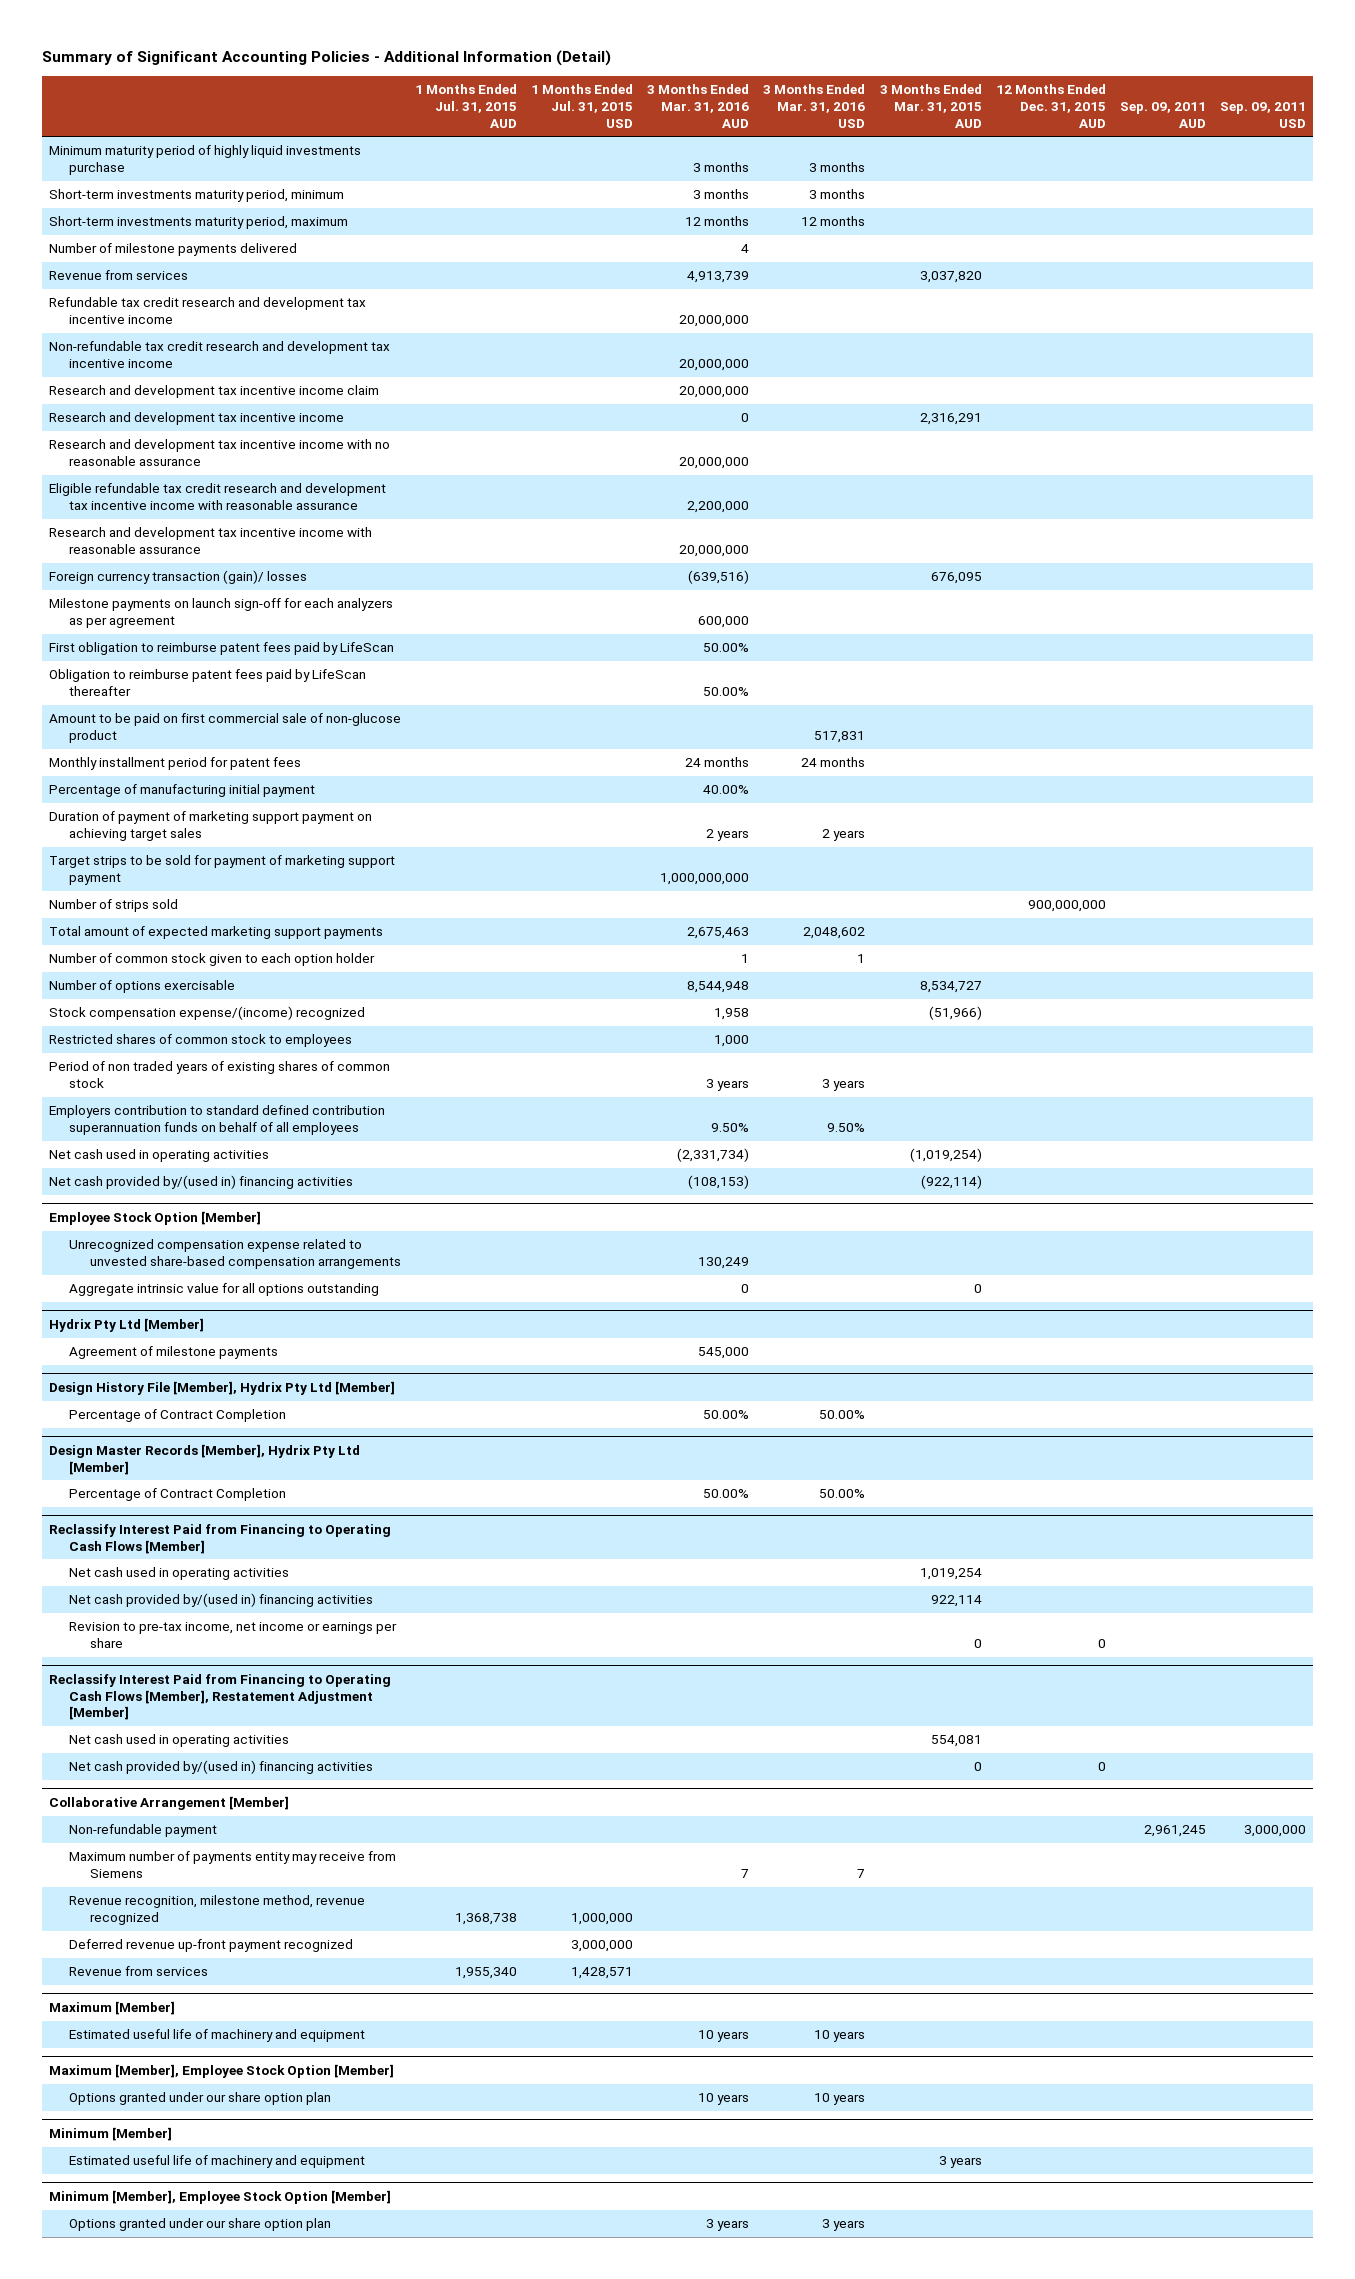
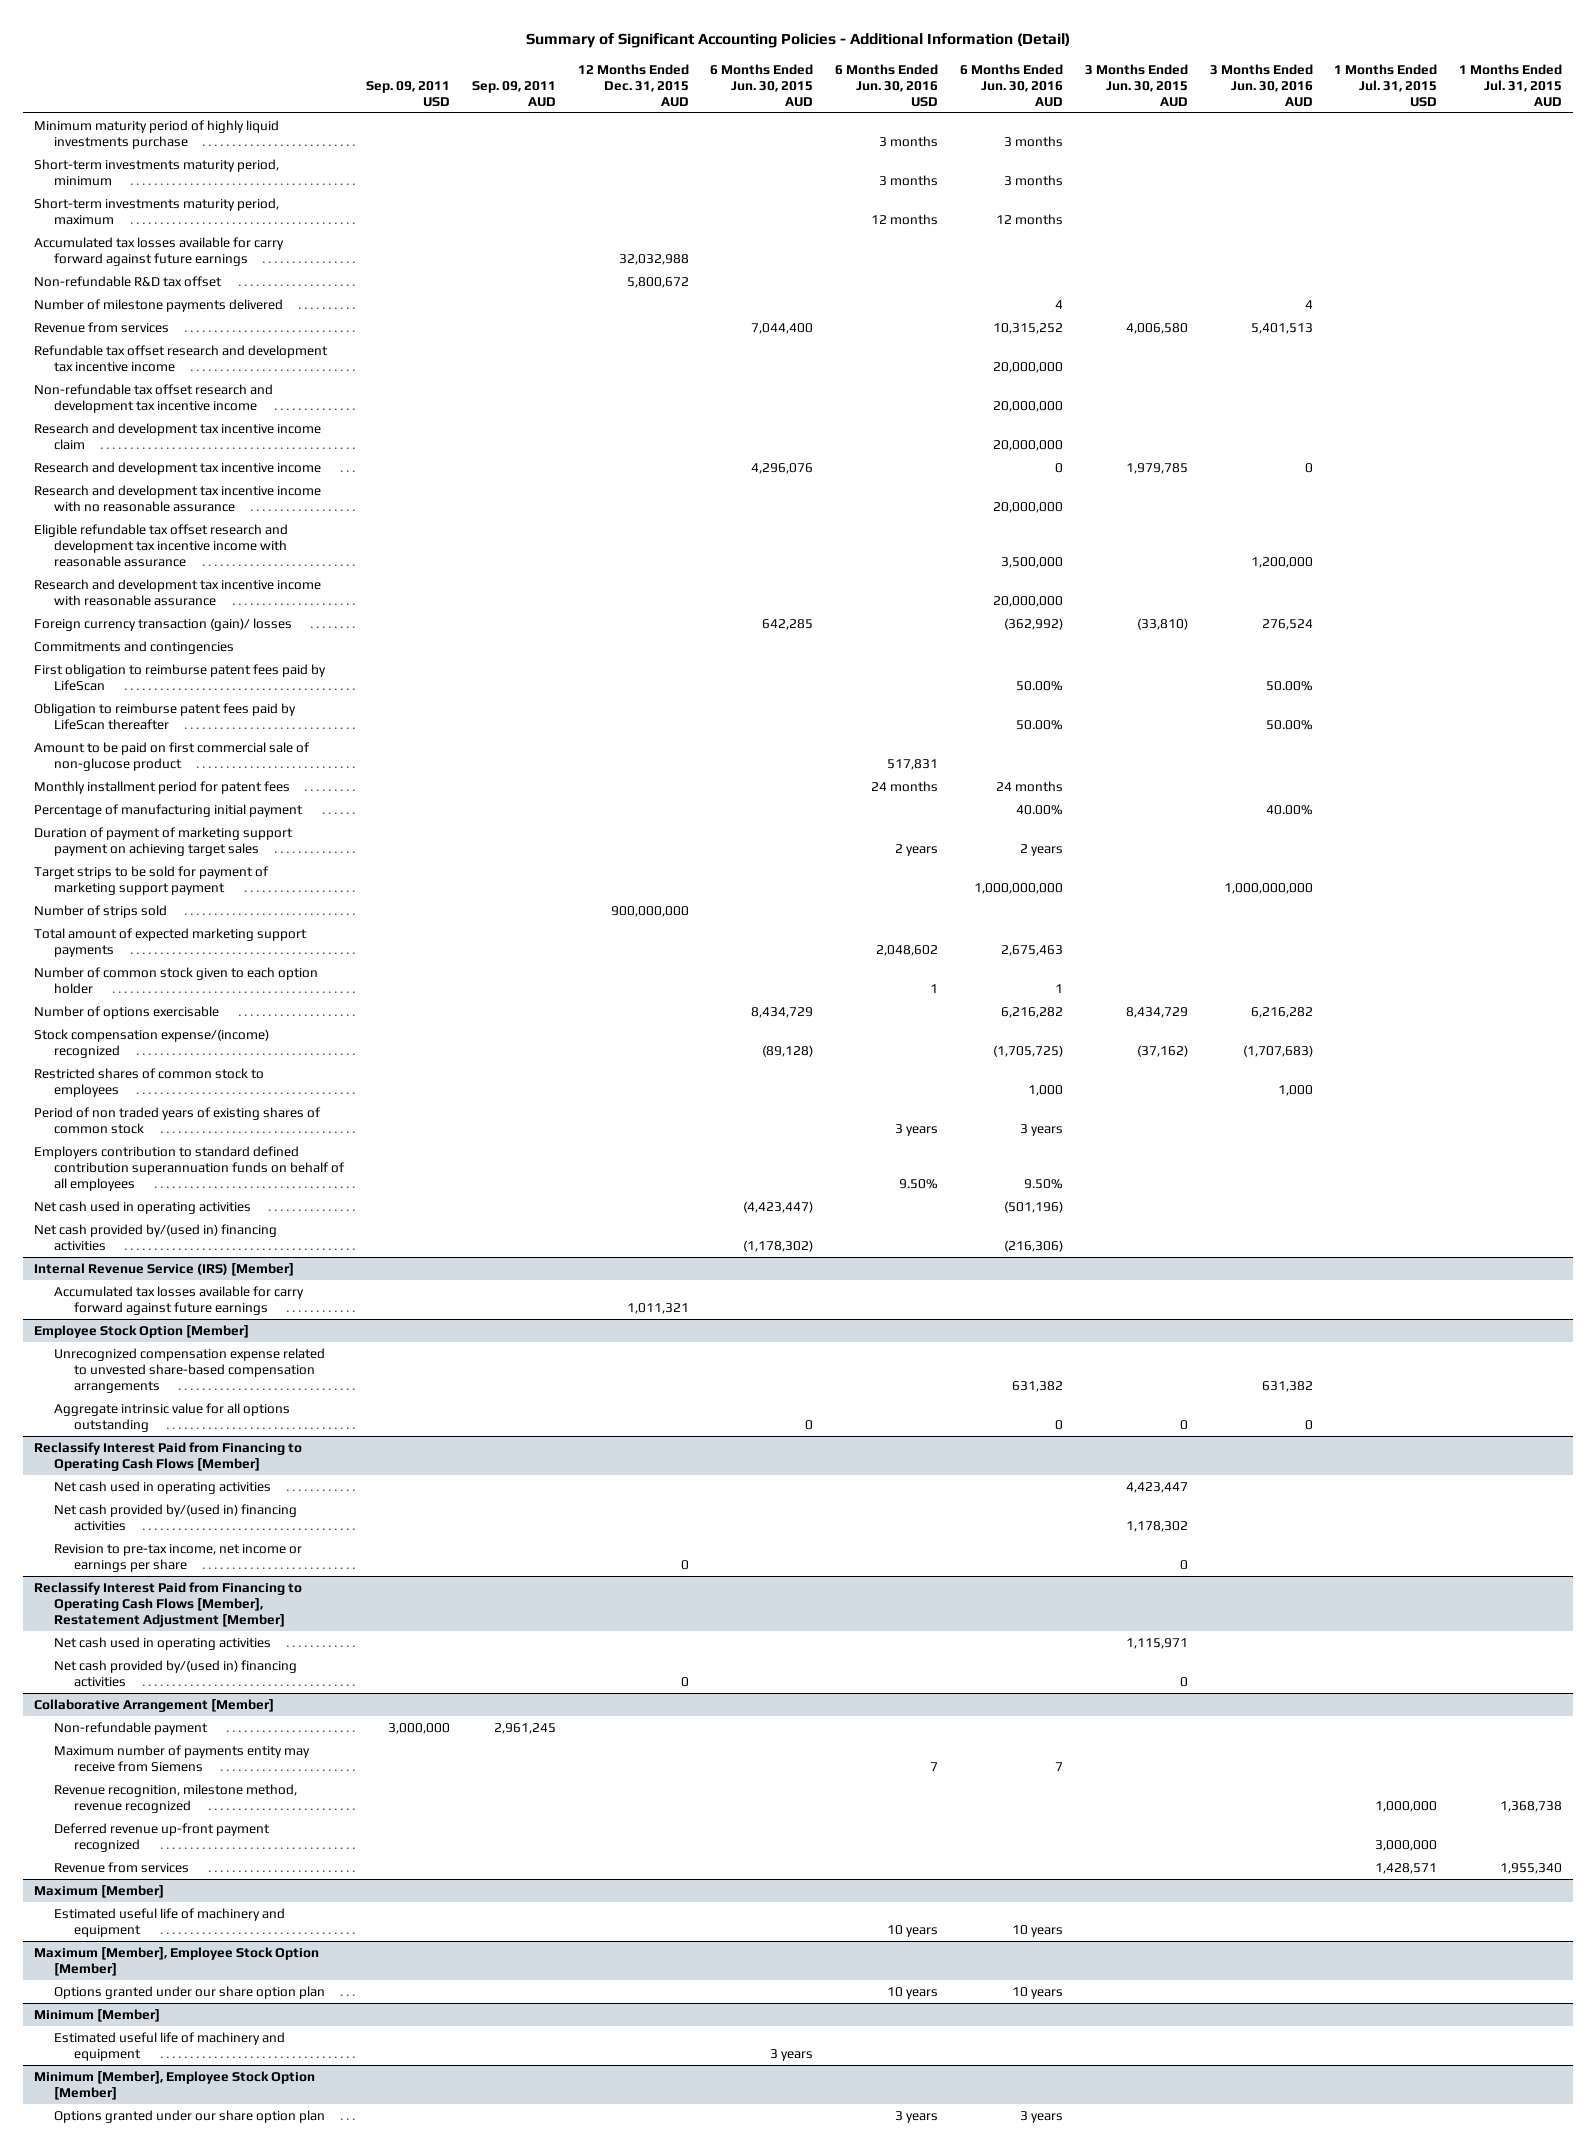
- | 1 Months Ended Jul. 31, 2015 AUD | 1 Months Ended Jul. 31, 2015 USD | 3 Months Ended Mar. 31, 2016 AUD | 3 Months Ended Mar. 31, 2016 USD | 3 Months Ended Mar. 31, 2015 AUD | 12 Months Ended Dec. 31, 2015 AUD | Sep. 09, 2011 AUD | Sep. 09, 2011 USD
+ | Sep. 09, 2011 USD | Sep. 09, 2011 AUD | 12 Months Ended Dec. 31, 2015 AUD | 6 Months Ended Jun. 30, 2015 AUD | 6 Months Ended Jun. 30, 2016 USD | 6 Months Ended Jun. 30, 2016 AUD | 3 Months Ended Jun. 30, 2015 AUD | 3 Months Ended Jun. 30, 2016 AUD | 1 Months Ended Jul. 31, 2015 USD | 1 Months Ended Jul. 31, 2015 AUD
+ Accumulated tax losses available for carry forward against future earnings | | | 32,032,988 | | | | | | |
+ Non-refundable R&D tax offset | | | 5,800,672 | | | | | | |
- Refundable tax credit research and development tax incentive income | | | 20,000,000 | | | | |
- Non-refundable tax credit research and development tax incentive income | | | 20,000,000 | | | | |
+ Refundable tax offset research and development tax incentive income | | | | | | 20,000,000 | | | |
+ Non-refundable tax offset research and development tax incentive income | | | | | | 20,000,000 | | | |
- Eligible refundable tax credit research and development tax incentive income with reasonable assurance | | | 2,200,000 | | | | |
+ Eligible refundable tax offset research and development tax incentive income with reasonable assurance | | | | | | 3,500,000 | | 1,200,000 | |
- Milestone payments on launch sign-off for each analyzers as per agreement | | | 600,000 | | | | |
+ Commitments and contingencies
+ Internal Revenue Service (IRS) [Member]
+ Accumulated tax losses available for carry forward against future earnings | | | 1,011,321 | | | | | | |
- Hydrix Pty Ltd [Member]
- Agreement of milestone payments | | | 545,000 | | | | |
- Design History File [Member], Hydrix Pty Ltd [Member]
- Percentage of Contract Completion | | | 50.00% | 50.00% | | | |
- Design Master Records [Member], Hydrix Pty Ltd [Member]
- Percentage of Contract Completion | | | 50.00% | 50.00% | | | |

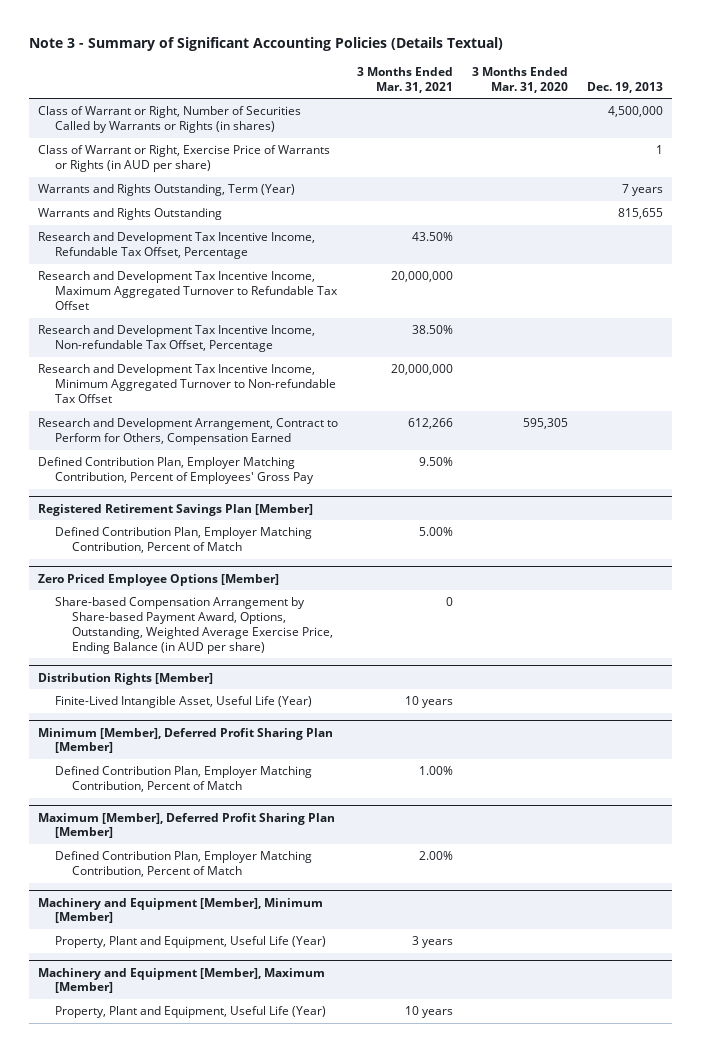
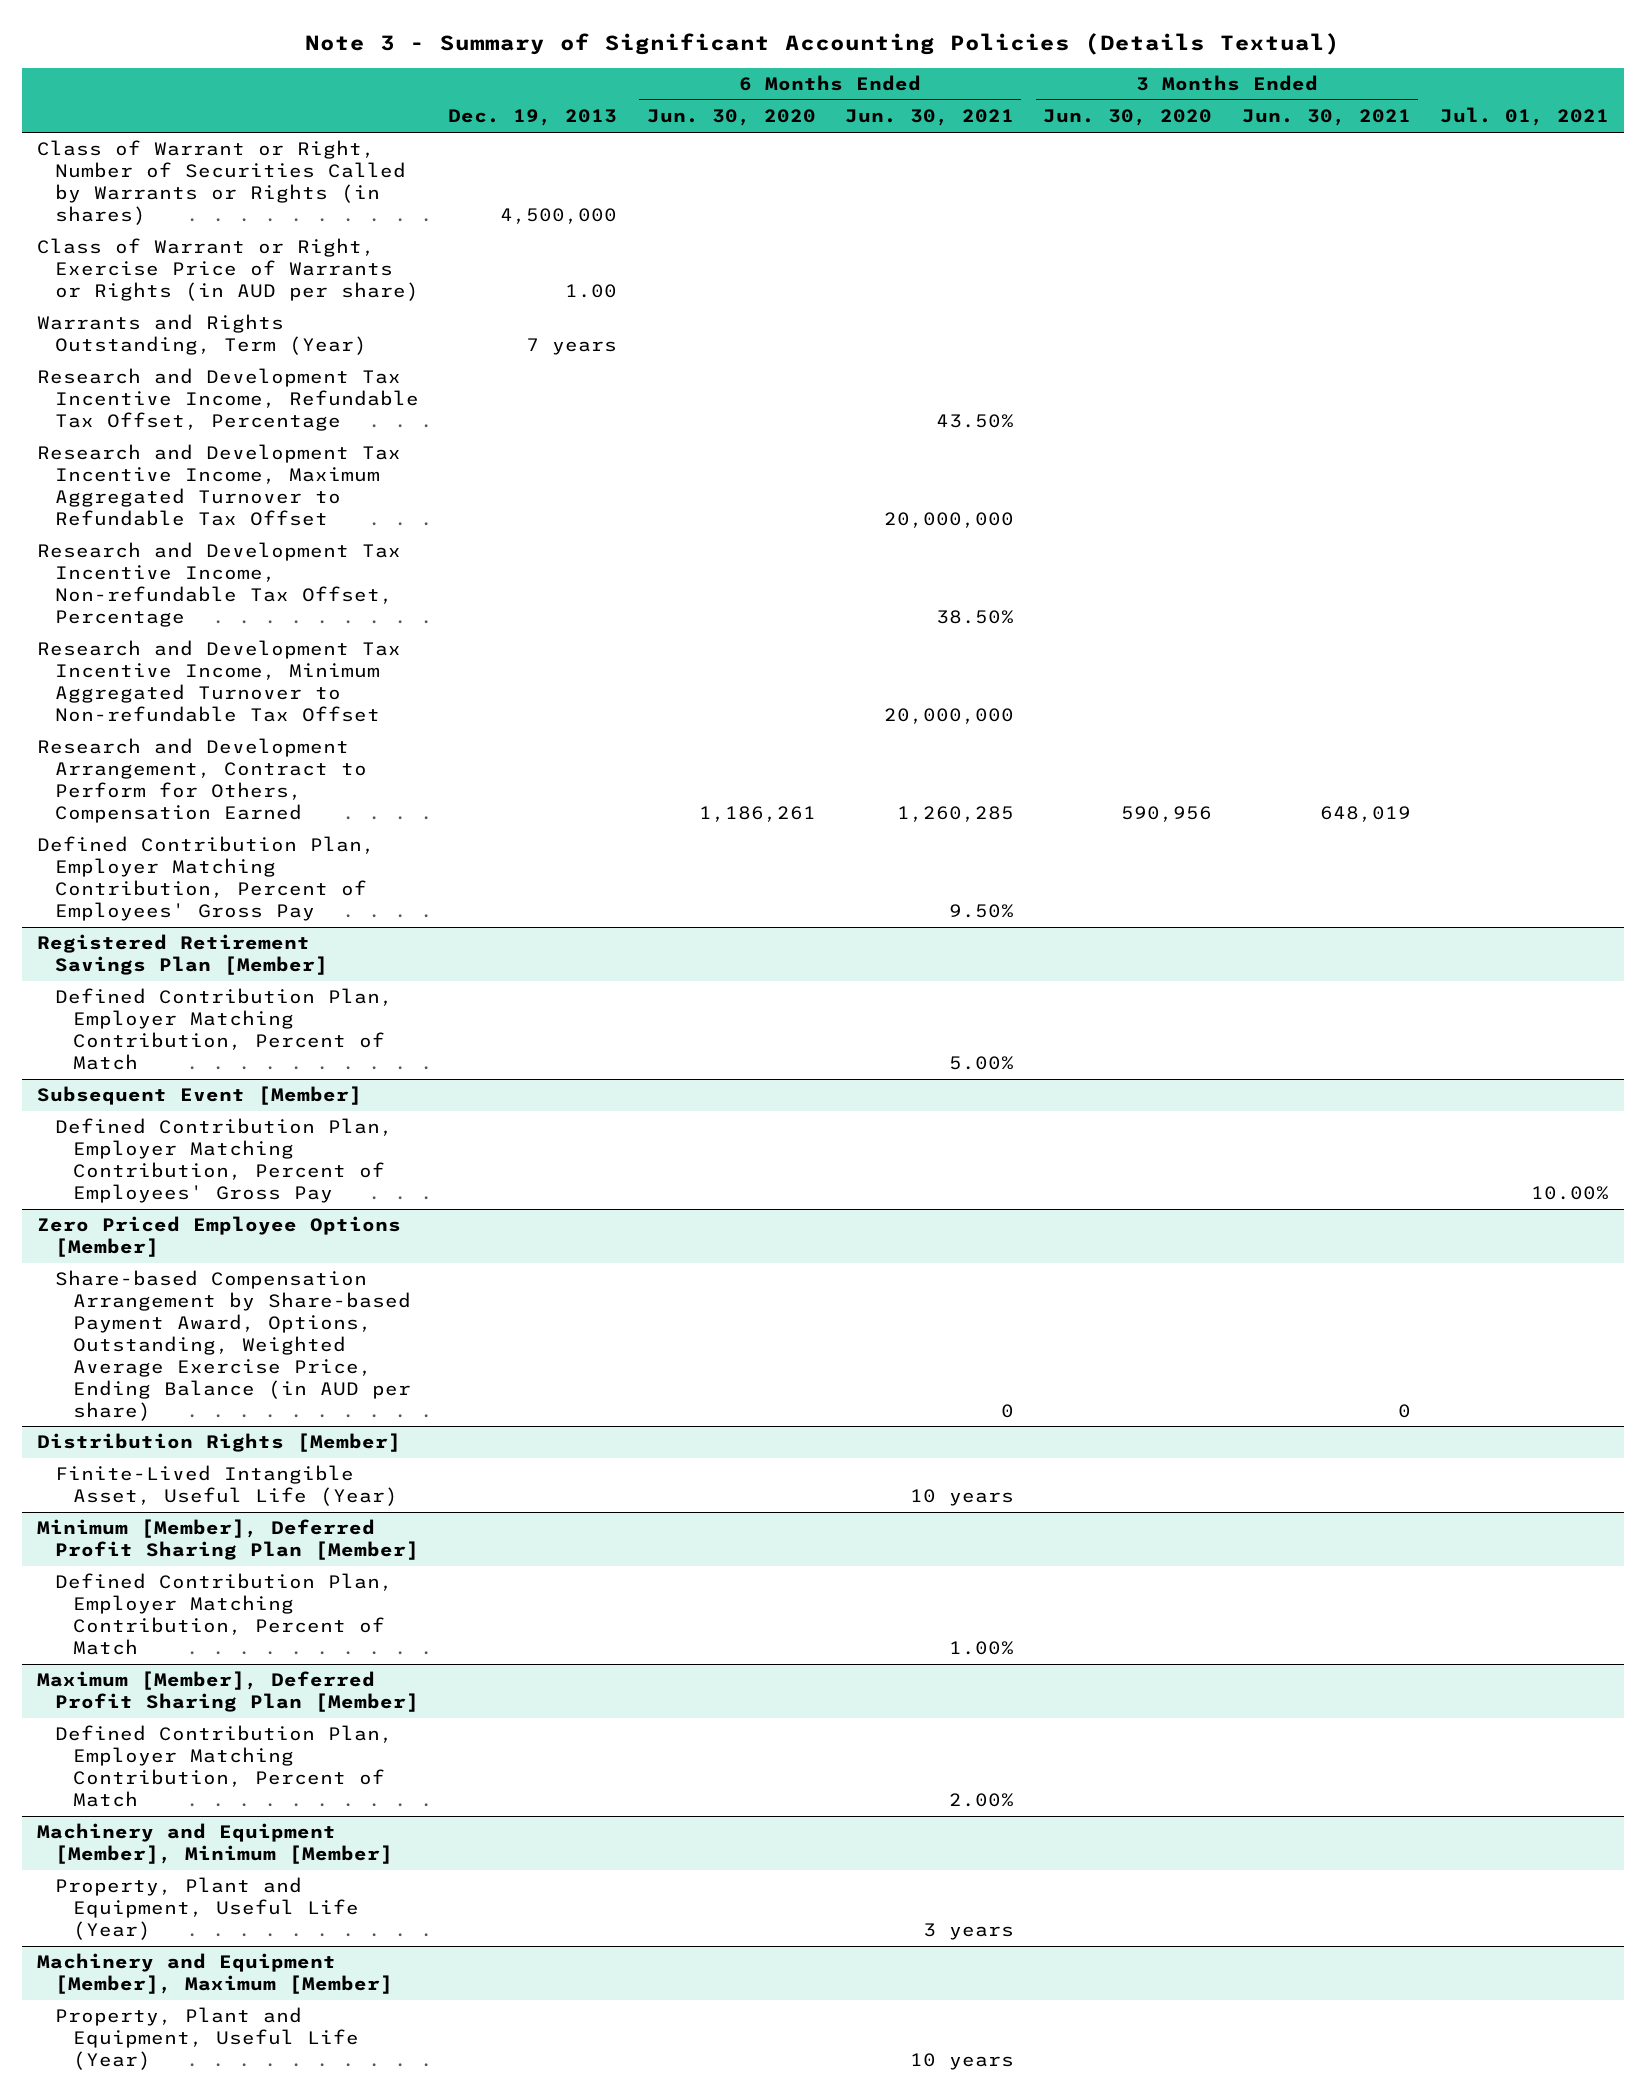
- | 3 Months Ended Mar. 31, 2021 | 3 Months Ended Mar. 31, 2020 | Dec. 19, 2013
+ | Dec. 19, 2013 | 6 Months Ended Jun. 30, 2020 | 6 Months Ended Jun. 30, 2021 | 3 Months Ended Jun. 30, 2020 | 3 Months Ended Jun. 30, 2021 | Jul. 01, 2021
- Class of Warrant or Right, Exercise Price of Warrants or Rights (in AUD per share) | | | 1
+ Class of Warrant or Right, Exercise Price of Warrants or Rights (in AUD per share) | 1.00 | | | | |
- Warrants and Rights Outstanding | | | 815,655
+ Subsequent Event [Member]
+ Defined Contribution Plan, Employer Matching Contribution, Percent of Employees' Gross Pay | | | | | | 10.00%

